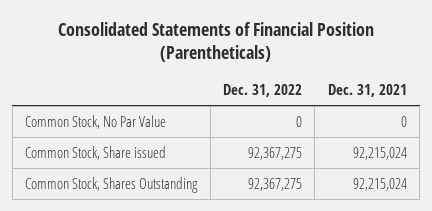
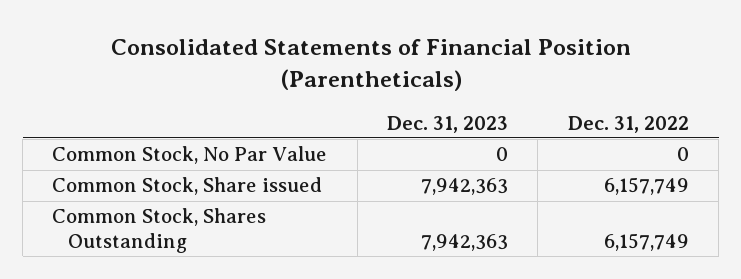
- | Dec. 31, 2022 | Dec. 31, 2021
+ | Dec. 31, 2023 | Dec. 31, 2022
- Common Stock, Share issued | 92,367,275 | 92,215,024
- Common Stock, Shares Outstanding | 92,367,275 | 92,215,024
+ Common Stock, Share issued | 7,942,363 | 6,157,749
+ Common Stock, Shares Outstanding | 7,942,363 | 6,157,749

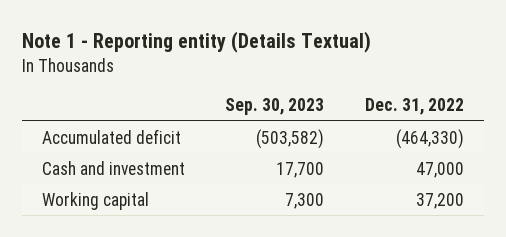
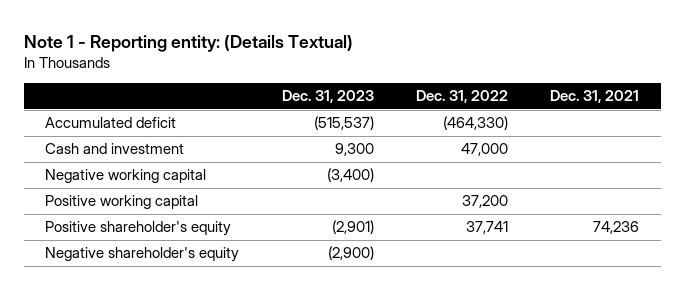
- Note 1 - Reporting entity (Details Textual)
+ Note 1 - Reporting entity: (Details Textual)
- | Sep. 30, 2023 | Dec. 31, 2022
+ | Dec. 31, 2023 | Dec. 31, 2022 | Dec. 31, 2021
- Working capital | 7,300 | 37,200
+ Negative working capital | (3,400) | |
+ Positive working capital | | 37,200 |
+ Positive shareholder's equity | (2,901) | 37,741 | 74,236
+ Negative shareholder's equity | (2,900) | |

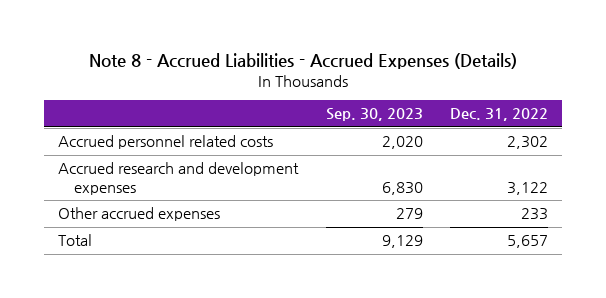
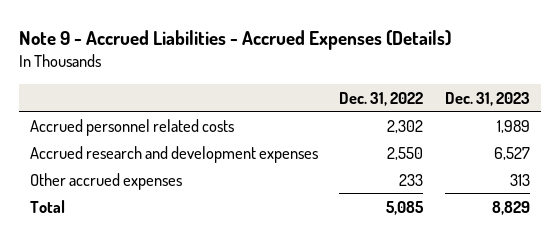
- Note 8 - Accrued Liabilities - Accrued Expenses (Details)
+ Note 9 - Accrued Liabilities - Accrued Expenses (Details)
- | Sep. 30, 2023 | Dec. 31, 2022
+ | Dec. 31, 2022 | Dec. 31, 2023
- Accrued research and development expenses | 6,830 | 3,122
+ Accrued research and development expenses | 2,550 | 6,527
- Total | 9,129 | 5,657
+ Total | 5,085 | 8,829

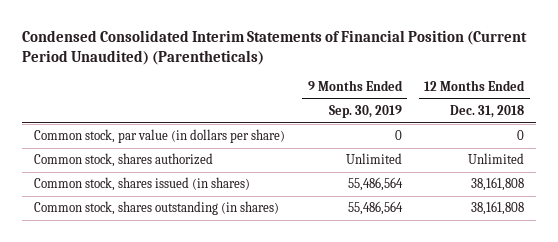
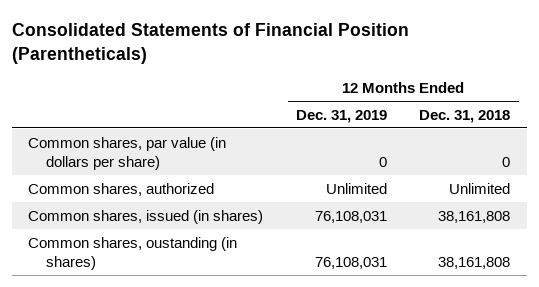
- Condensed Consolidated Interim Statements of Financial Position (Current Period Unaudited) (Parentheticals)
+ Consolidated Statements of Financial Position (Parentheticals)
- | 9 Months Ended Sep. 30, 2019 | 12 Months Ended Dec. 31, 2018
+ | 12 Months Ended Dec. 31, 2019 | 12 Months Ended Dec. 31, 2018
- Common stock, par value (in dollars per share) | 0 | 0
- Common stock, shares authorized | Unlimited | Unlimited
- Common stock, shares issued (in shares) | 55,486,564 | 38,161,808
- Common stock, shares outstanding (in shares) | 55,486,564 | 38,161,808
+ Common shares, par value (in dollars per share) | 0 | 0
+ Common shares, authorized | Unlimited | Unlimited
+ Common shares, issued (in shares) | 76,108,031 | 38,161,808
+ Common shares, oustanding (in shares) | 76,108,031 | 38,161,808

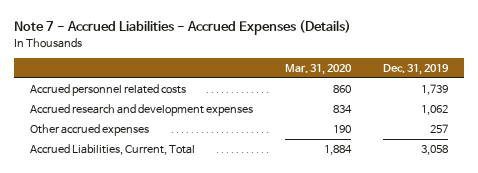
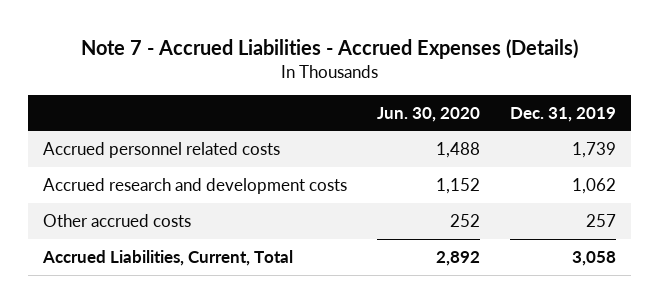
- | Mar. 31, 2020 | Dec. 31, 2019
+ | Jun. 30, 2020 | Dec. 31, 2019
- Accrued research and development expenses | 834 | 1,062
- Other accrued expenses | 190 | 257
+ Accrued research and development costs | 1,152 | 1,062
+ Other accrued costs | 252 | 257

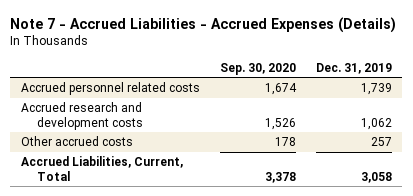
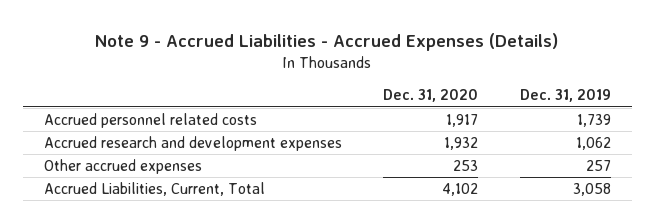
- Note 7 - Accrued Liabilities - Accrued Expenses (Details)
+ Note 9 - Accrued Liabilities - Accrued Expenses (Details)
- | Sep. 30, 2020 | Dec. 31, 2019
+ | Dec. 31, 2020 | Dec. 31, 2019
- Accrued research and development costs | 1,526 | 1,062
- Other accrued costs | 178 | 257
+ Accrued research and development expenses | 1,932 | 1,062
+ Other accrued expenses | 253 | 257

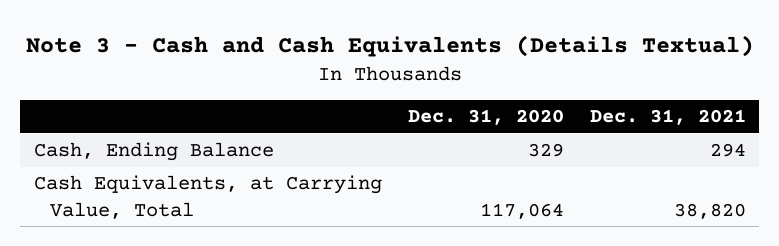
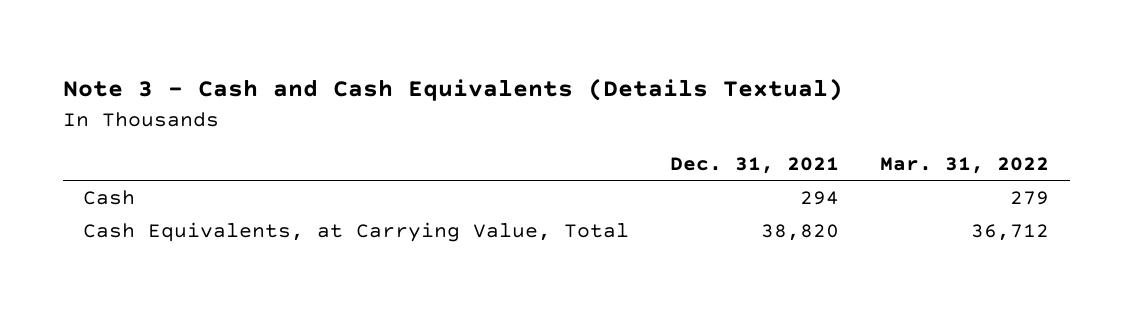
- | Dec. 31, 2020 | Dec. 31, 2021
+ | Dec. 31, 2021 | Mar. 31, 2022
- Cash, Ending Balance | 329 | 294
+ Cash | 294 | 279

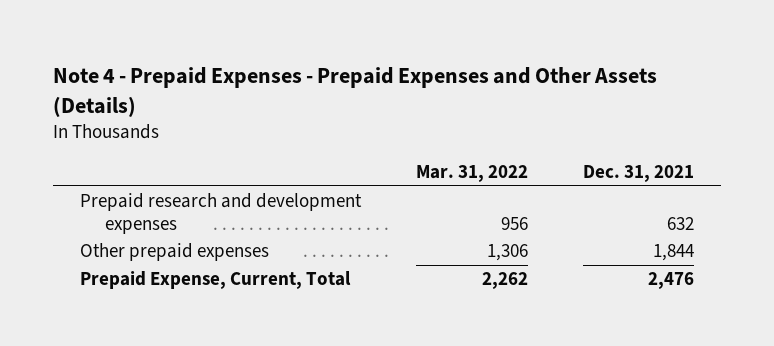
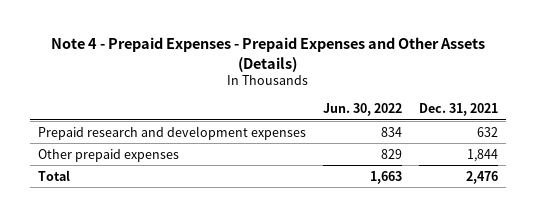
- | Mar. 31, 2022 | Dec. 31, 2021
+ | Jun. 30, 2022 | Dec. 31, 2021
- Prepaid Expense, Current, Total | 2,262 | 2,476
+ Total | 1,663 | 2,476

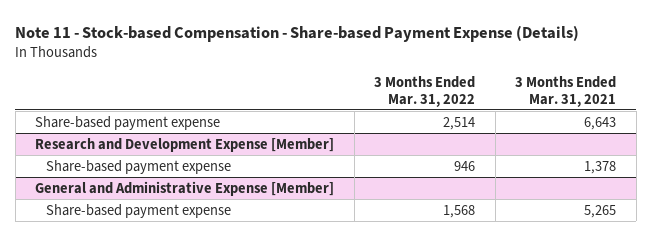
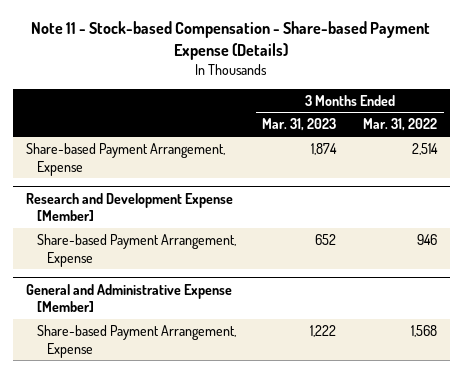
- | 3 Months Ended Mar. 31, 2022 | 3 Months Ended Mar. 31, 2021
+ | 3 Months Ended Mar. 31, 2023 | 3 Months Ended Mar. 31, 2022
- Share-based payment expense | 2,514 | 6,643
+ Share-based Payment Arrangement, Expense | 1,874 | 2,514
@ Research and Development Expense [Member]
- Share-based payment expense | 946 | 1,378
+ Share-based Payment Arrangement, Expense | 652 | 946
@ General and Administrative Expense [Member]
- Share-based payment expense | 1,568 | 5,265
+ Share-based Payment Arrangement, Expense | 1,222 | 1,568

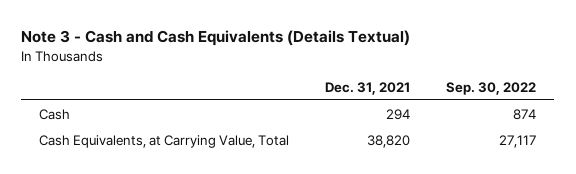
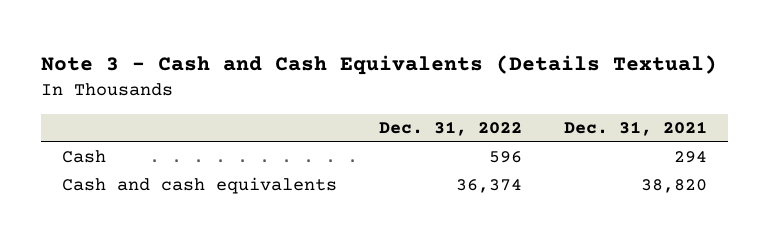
- | Dec. 31, 2021 | Sep. 30, 2022
+ | Dec. 31, 2022 | Dec. 31, 2021
- Cash Equivalents, at Carrying Value, Total | 38,820 | 27,117
+ Cash and cash equivalents | 36,374 | 38,820

